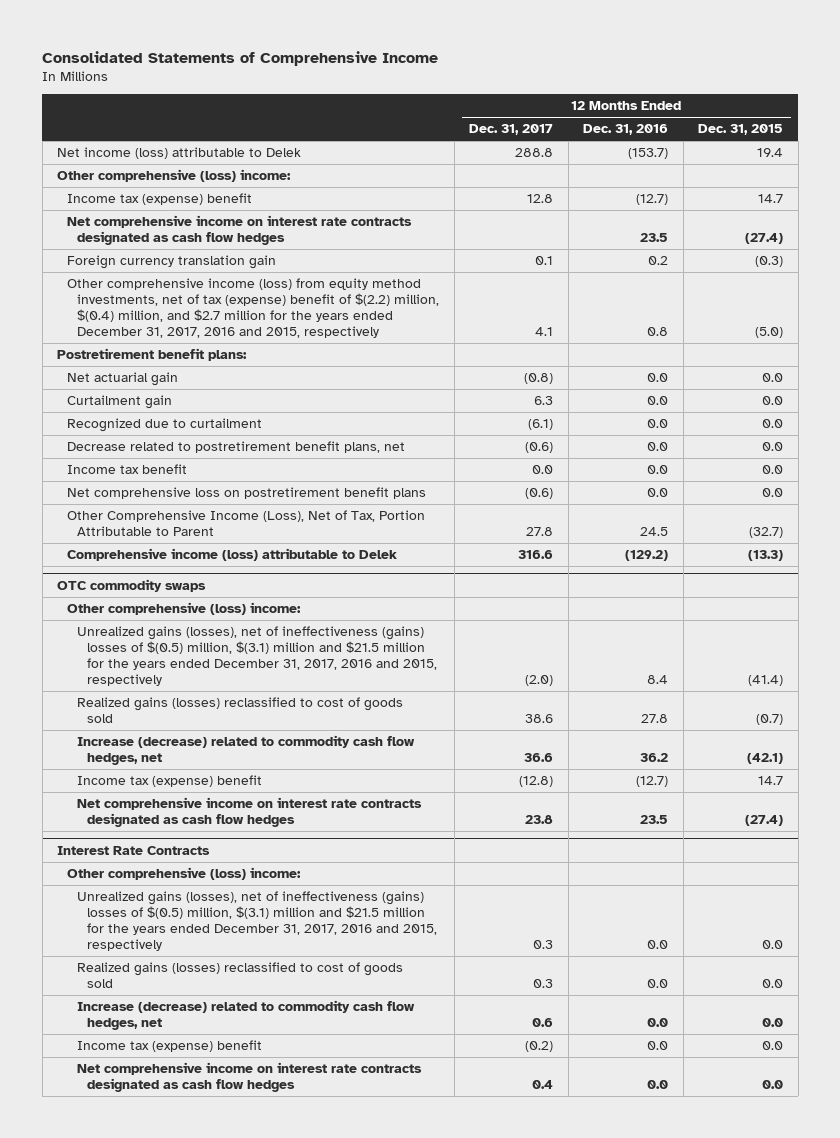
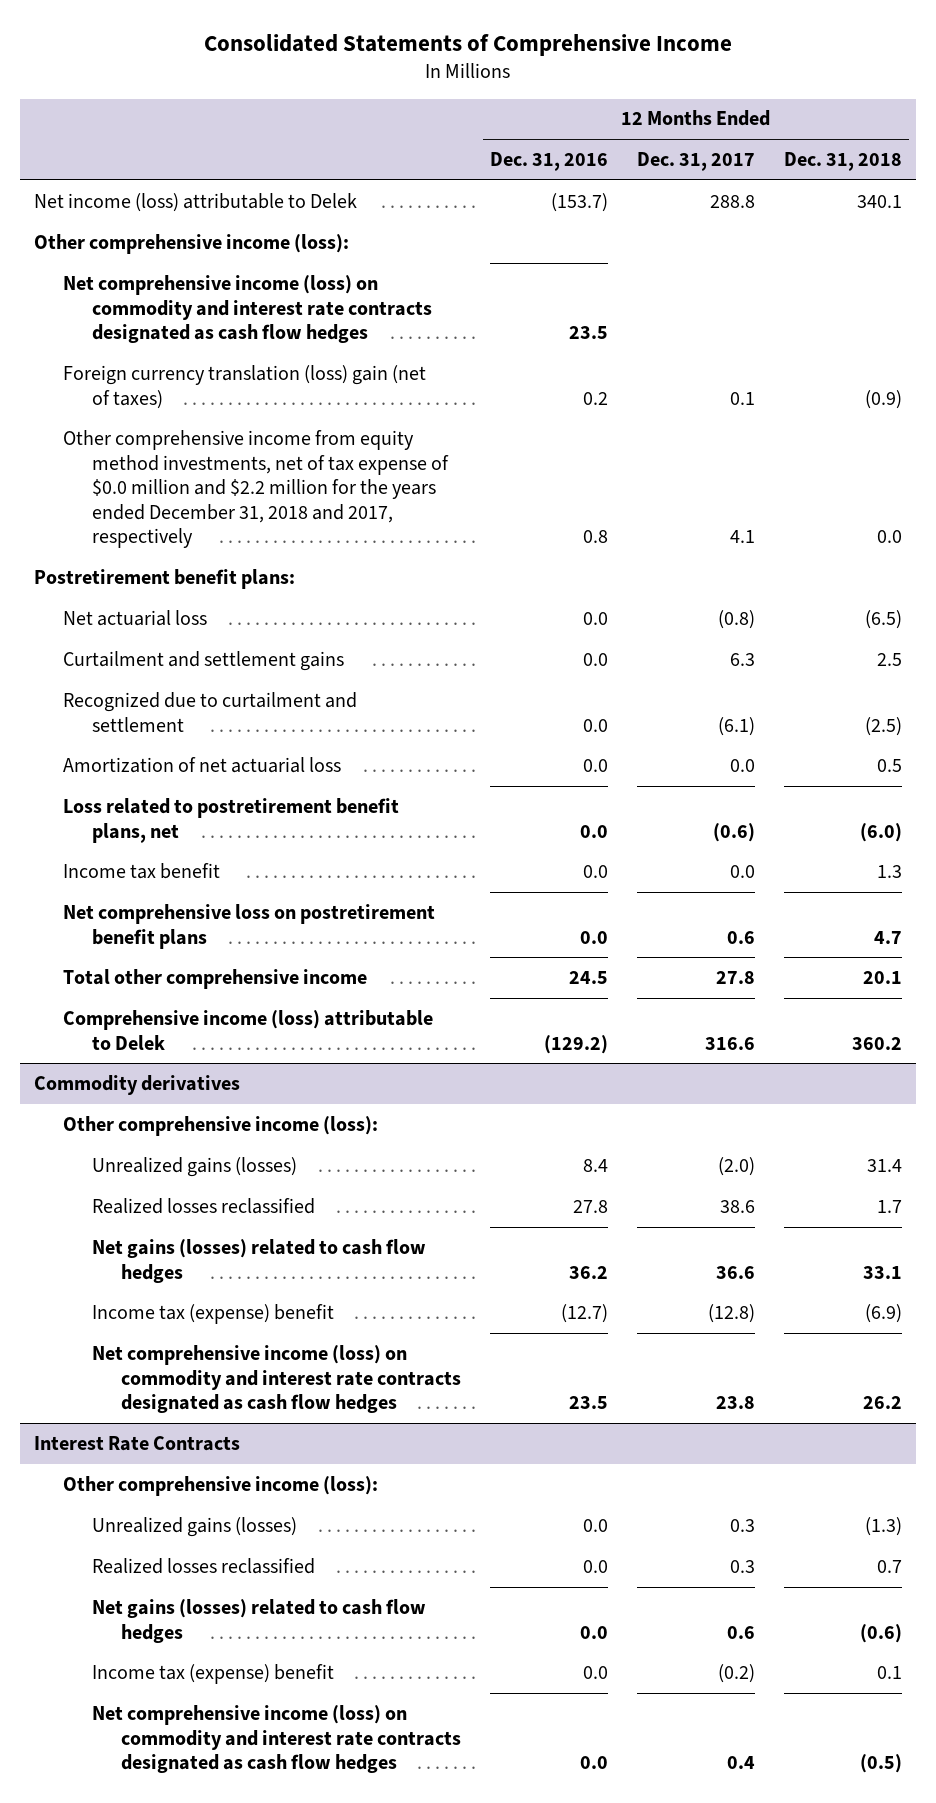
- | 12 Months Ended Dec. 31, 2017 | 12 Months Ended Dec. 31, 2016 | 12 Months Ended Dec. 31, 2015
+ | 12 Months Ended Dec. 31, 2016 | 12 Months Ended Dec. 31, 2017 | 12 Months Ended Dec. 31, 2018
- Other comprehensive (loss) income:
- Income tax (expense) benefit | 12.8 | (12.7) | 14.7
- Net comprehensive income on interest rate contracts designated as cash flow hedges | | 23.5 | (27.4)
- Foreign currency translation gain | 0.1 | 0.2 | (0.3)
- Other comprehensive income (loss) from equity method investments, net of tax (expense) benefit of $(2.2) million, $(0.4) million, and $2.7 million for the years ended December 31, 2017, 2016 and 2015, respectively | 4.1 | 0.8 | (5.0)
+ Other comprehensive income (loss):
+ Net comprehensive income (loss) on commodity and interest rate contracts designated as cash flow hedges | 23.5 | |
+ Foreign currency translation (loss) gain (net of taxes) | 0.2 | 0.1 | (0.9)
+ Other comprehensive income from equity method investments, net of tax expense of $0.0 million and $2.2 million for the years ended December 31, 2018 and 2017, respectively | 0.8 | 4.1 | 0.0
- Net actuarial gain | (0.8) | 0.0 | 0.0
- Curtailment gain | 6.3 | 0.0 | 0.0
- Recognized due to curtailment | (6.1) | 0.0 | 0.0
- Decrease related to postretirement benefit plans, net | (0.6) | 0.0 | 0.0
+ Net actuarial loss | 0.0 | (0.8) | (6.5)
+ Curtailment and settlement gains | 0.0 | 6.3 | 2.5
+ Recognized due to curtailment and settlement | 0.0 | (6.1) | (2.5)
+ Amortization of net actuarial loss | 0.0 | 0.0 | 0.5
+ Loss related to postretirement benefit plans, net | 0.0 | (0.6) | (6.0)
- Net comprehensive loss on postretirement benefit plans | (0.6) | 0.0 | 0.0
- Other Comprehensive Income (Loss), Net of Tax, Portion Attributable to Parent | 27.8 | 24.5 | (32.7)
+ Net comprehensive loss on postretirement benefit plans | 0.0 | 0.6 | 4.7
+ Total other comprehensive income | 24.5 | 27.8 | 20.1
- OTC commodity swaps
- Other comprehensive (loss) income:
- Unrealized gains (losses), net of ineffectiveness (gains) losses of $(0.5) million, $(3.1) million and $21.5 million for the years ended December 31, 2017, 2016 and 2015, respectively | (2.0) | 8.4 | (41.4)
- Realized gains (losses) reclassified to cost of goods sold | 38.6 | 27.8 | (0.7)
- Increase (decrease) related to commodity cash flow hedges, net | 36.6 | 36.2 | (42.1)
+ Commodity derivatives
+ Other comprehensive income (loss):
+ Unrealized gains (losses) | 8.4 | (2.0) | 31.4
+ Realized losses reclassified | 27.8 | 38.6 | 1.7
+ Net gains (losses) related to cash flow hedges | 36.2 | 36.6 | 33.1
- Net comprehensive income on interest rate contracts designated as cash flow hedges | 23.8 | 23.5 | (27.4)
+ Net comprehensive income (loss) on commodity and interest rate contracts designated as cash flow hedges | 23.5 | 23.8 | 26.2
@ Interest Rate Contracts
- Other comprehensive (loss) income:
- Unrealized gains (losses), net of ineffectiveness (gains) losses of $(0.5) million, $(3.1) million and $21.5 million for the years ended December 31, 2017, 2016 and 2015, respectively | 0.3 | 0.0 | 0.0
- Realized gains (losses) reclassified to cost of goods sold | 0.3 | 0.0 | 0.0
- Increase (decrease) related to commodity cash flow hedges, net | 0.6 | 0.0 | 0.0
+ Other comprehensive income (loss):
+ Unrealized gains (losses) | 0.0 | 0.3 | (1.3)
+ Realized losses reclassified | 0.0 | 0.3 | 0.7
+ Net gains (losses) related to cash flow hedges | 0.0 | 0.6 | (0.6)
- Net comprehensive income on interest rate contracts designated as cash flow hedges | 0.4 | 0.0 | 0.0
+ Net comprehensive income (loss) on commodity and interest rate contracts designated as cash flow hedges | 0.0 | 0.4 | (0.5)

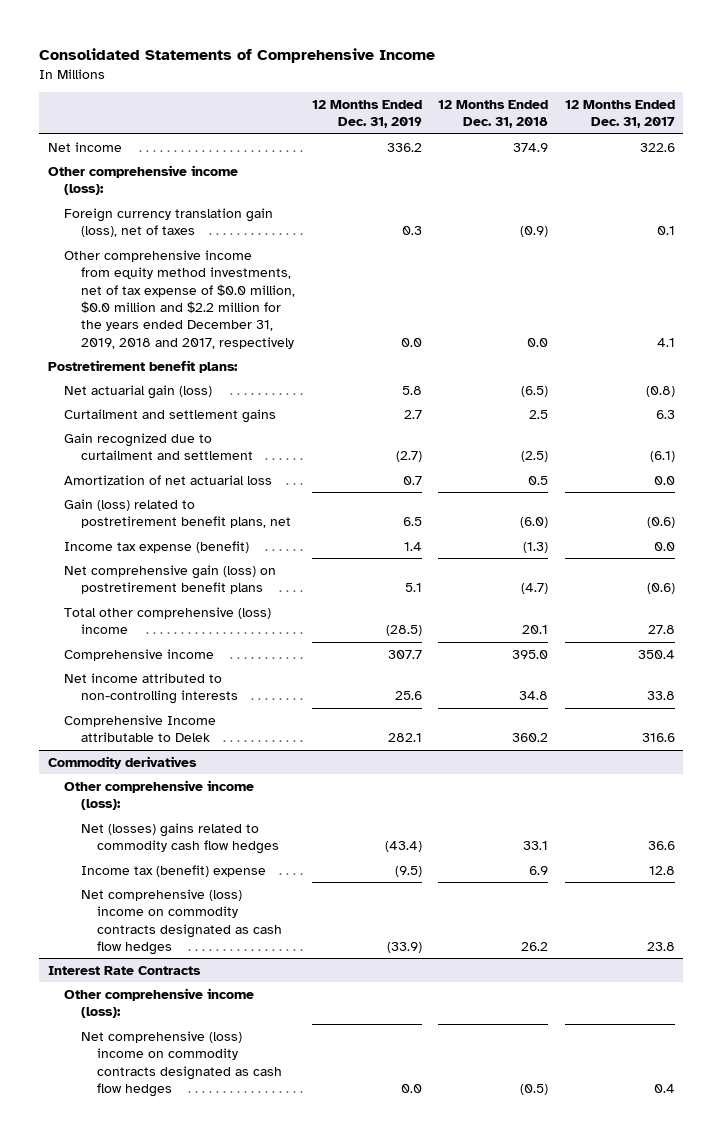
- | 12 Months Ended Dec. 31, 2016 | 12 Months Ended Dec. 31, 2017 | 12 Months Ended Dec. 31, 2018
+ | 12 Months Ended Dec. 31, 2019 | 12 Months Ended Dec. 31, 2018 | 12 Months Ended Dec. 31, 2017
- Net income (loss) attributable to Delek | (153.7) | 288.8 | 340.1
+ Net income | 336.2 | 374.9 | 322.6
- Net comprehensive income (loss) on commodity and interest rate contracts designated as cash flow hedges | 23.5 | |
- Foreign currency translation (loss) gain (net of taxes) | 0.2 | 0.1 | (0.9)
- Other comprehensive income from equity method investments, net of tax expense of $0.0 million and $2.2 million for the years ended December 31, 2018 and 2017, respectively | 0.8 | 4.1 | 0.0
+ Foreign currency translation gain (loss), net of taxes | 0.3 | (0.9) | 0.1
+ Other comprehensive income from equity method investments, net of tax expense of $0.0 million, $0.0 million and $2.2 million for the years ended December 31, 2019, 2018 and 2017, respectively | 0.0 | 0.0 | 4.1
- Net actuarial loss | 0.0 | (0.8) | (6.5)
+ Net actuarial gain (loss) | 5.8 | (6.5) | (0.8)
- Recognized due to curtailment and settlement | 0.0 | (6.1) | (2.5)
+ Gain recognized due to curtailment and settlement | (2.7) | (2.5) | (6.1)
- Loss related to postretirement benefit plans, net | 0.0 | (0.6) | (6.0)
- Income tax benefit | 0.0 | 0.0 | 1.3
- Net comprehensive loss on postretirement benefit plans | 0.0 | 0.6 | 4.7
- Total other comprehensive income | 24.5 | 27.8 | 20.1
- Comprehensive income (loss) attributable to Delek | (129.2) | 316.6 | 360.2
+ Gain (loss) related to postretirement benefit plans, net | 6.5 | (6.0) | (0.6)
+ Income tax expense (benefit) | 1.4 | (1.3) | 0.0
+ Net comprehensive gain (loss) on postretirement benefit plans | 5.1 | (4.7) | (0.6)
+ Total other comprehensive (loss) income | (28.5) | 20.1 | 27.8
+ Comprehensive income | 307.7 | 395.0 | 350.4
+ Net income attributed to non-controlling interests | 25.6 | 34.8 | 33.8
+ Comprehensive Income attributable to Delek | 282.1 | 360.2 | 316.6
@ Commodity derivatives
- Unrealized gains (losses) | 8.4 | (2.0) | 31.4
- Realized losses reclassified | 27.8 | 38.6 | 1.7
- Net gains (losses) related to cash flow hedges | 36.2 | 36.6 | 33.1
- Income tax (expense) benefit | (12.7) | (12.8) | (6.9)
- Net comprehensive income (loss) on commodity and interest rate contracts designated as cash flow hedges | 23.5 | 23.8 | 26.2
+ Net (losses) gains related to commodity cash flow hedges | (43.4) | 33.1 | 36.6
+ Income tax (benefit) expense | (9.5) | 6.9 | 12.8
+ Net comprehensive (loss) income on commodity contracts designated as cash flow hedges | (33.9) | 26.2 | 23.8
@ Interest Rate Contracts
- Unrealized gains (losses) | 0.0 | 0.3 | (1.3)
- Realized losses reclassified | 0.0 | 0.3 | 0.7
- Net gains (losses) related to cash flow hedges | 0.0 | 0.6 | (0.6)
- Income tax (expense) benefit | 0.0 | (0.2) | 0.1
- Net comprehensive income (loss) on commodity and interest rate contracts designated as cash flow hedges | 0.0 | 0.4 | (0.5)
+ Net comprehensive (loss) income on commodity contracts designated as cash flow hedges | 0.0 | (0.5) | 0.4

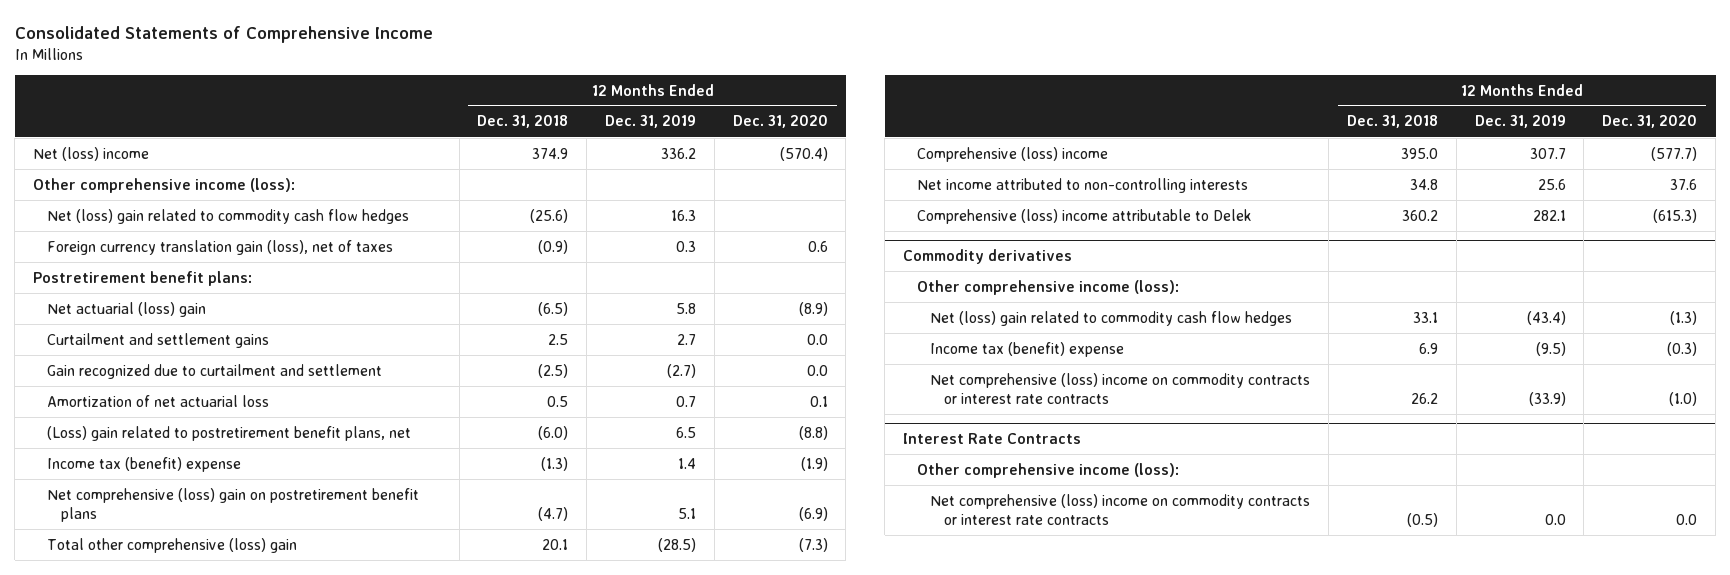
- | 12 Months Ended Dec. 31, 2019 | 12 Months Ended Dec. 31, 2018 | 12 Months Ended Dec. 31, 2017
+ | 12 Months Ended Dec. 31, 2018 | 12 Months Ended Dec. 31, 2019 | 12 Months Ended Dec. 31, 2020
- Net income | 336.2 | 374.9 | 322.6
+ Net (loss) income | 374.9 | 336.2 | (570.4)
+ Net (loss) gain related to commodity cash flow hedges | (25.6) | 16.3 |
- Other comprehensive income from equity method investments, net of tax expense of $0.0 million, $0.0 million and $2.2 million for the years ended December 31, 2019, 2018 and 2017, respectively | 0.0 | 0.0 | 4.1
- Net actuarial gain (loss) | 5.8 | (6.5) | (0.8)
+ Net actuarial (loss) gain | (6.5) | 5.8 | (8.9)
- Gain (loss) related to postretirement benefit plans, net | 6.5 | (6.0) | (0.6)
- Income tax expense (benefit) | 1.4 | (1.3) | 0.0
- Net comprehensive gain (loss) on postretirement benefit plans | 5.1 | (4.7) | (0.6)
- Total other comprehensive (loss) income | (28.5) | 20.1 | 27.8
- Comprehensive income | 307.7 | 395.0 | 350.4
+ (Loss) gain related to postretirement benefit plans, net | (6.0) | 6.5 | (8.8)
+ Income tax (benefit) expense | (1.3) | 1.4 | (1.9)
+ Net comprehensive (loss) gain on postretirement benefit plans | (4.7) | 5.1 | (6.9)
+ Total other comprehensive (loss) gain | 20.1 | (28.5) | (7.3)
+ Comprehensive (loss) income | 395.0 | 307.7 | (577.7)
- Comprehensive Income attributable to Delek | 282.1 | 360.2 | 316.6
+ Comprehensive (loss) income attributable to Delek | 360.2 | 282.1 | (615.3)
@ Commodity derivatives
- Net (losses) gains related to commodity cash flow hedges | (43.4) | 33.1 | 36.6
+ Net (loss) gain related to commodity cash flow hedges | 33.1 | (43.4) | (1.3)
- Net comprehensive (loss) income on commodity contracts designated as cash flow hedges | (33.9) | 26.2 | 23.8
+ Net comprehensive (loss) income on commodity contracts or interest rate contracts | 26.2 | (33.9) | (1.0)
@ Interest Rate Contracts
- Net comprehensive (loss) income on commodity contracts designated as cash flow hedges | 0.0 | (0.5) | 0.4
+ Net comprehensive (loss) income on commodity contracts or interest rate contracts | (0.5) | 0.0 | 0.0

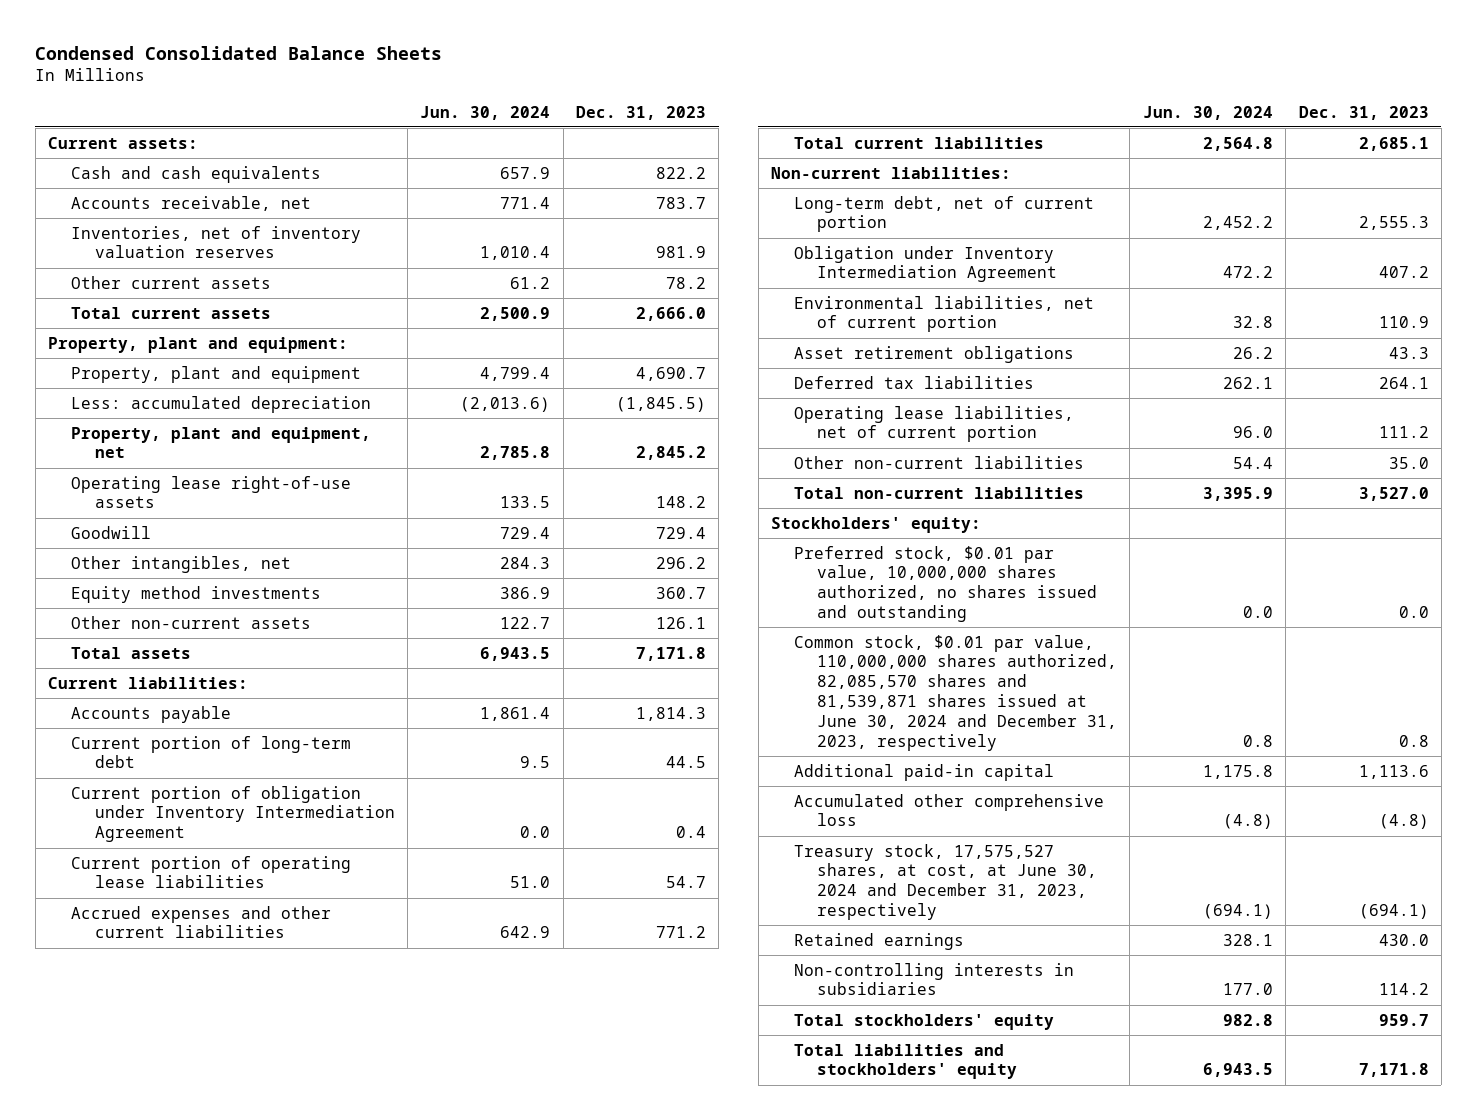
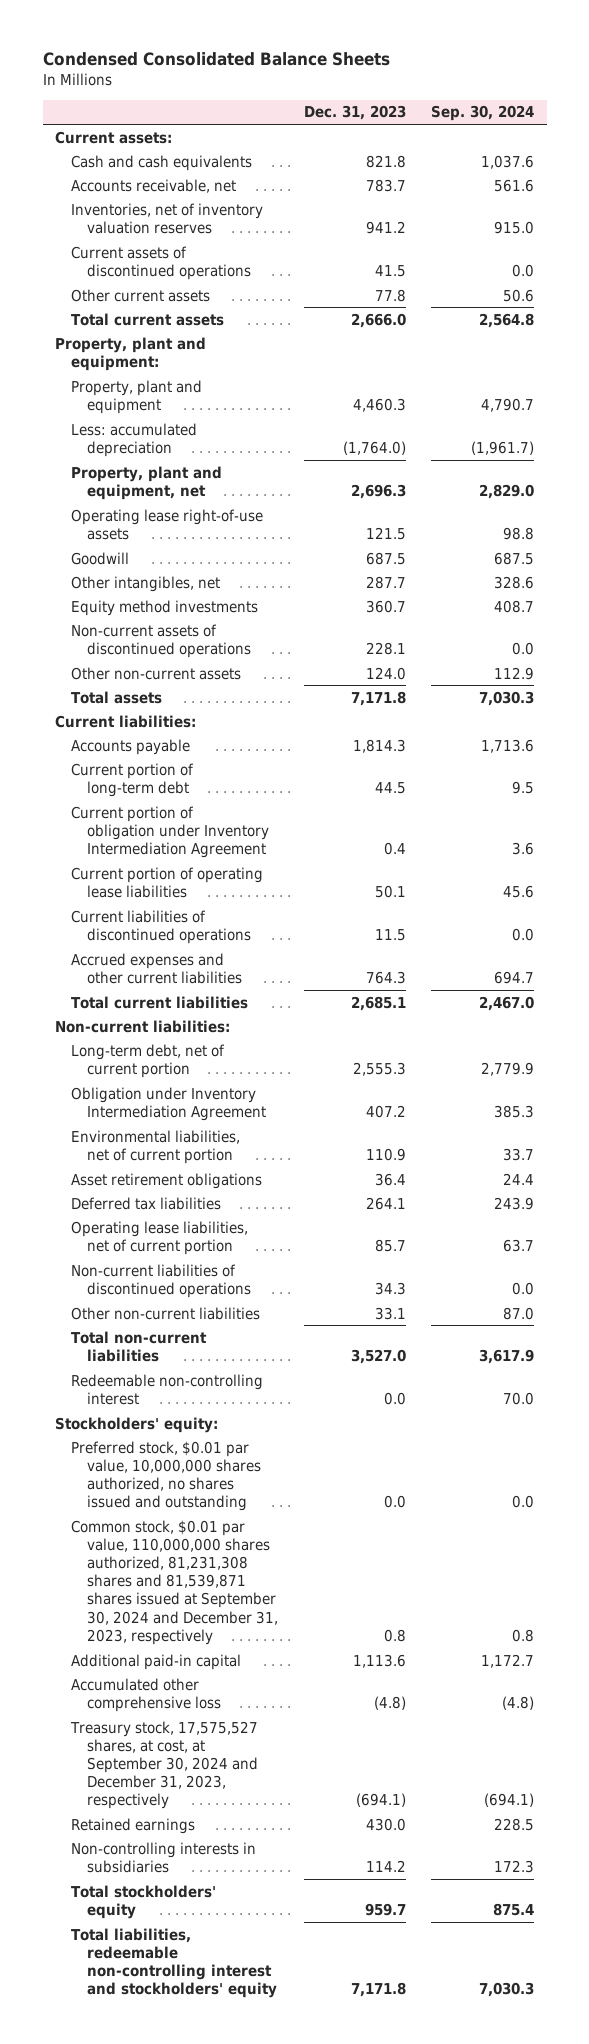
- | Jun. 30, 2024 | Dec. 31, 2023
+ | Dec. 31, 2023 | Sep. 30, 2024
- Cash and cash equivalents | 657.9 | 822.2
+ Cash and cash equivalents | 821.8 | 1,037.6
- Inventories, net of inventory valuation reserves | 1,010.4 | 981.9
- Other current assets | 61.2 | 78.2
+ Inventories, net of inventory valuation reserves | 941.2 | 915.0
+ Current assets of discontinued operations | 41.5 | 0.0
+ Other current assets | 77.8 | 50.6
- Property, plant and equipment | 4,799.4 | 4,690.7
- Less: accumulated depreciation | (2,013.6) | (1,845.5)
- Property, plant and equipment, net | 2,785.8 | 2,845.2
- Operating lease right-of-use assets | 133.5 | 148.2
- Goodwill | 729.4 | 729.4
- Other intangibles, net | 284.3 | 296.2
+ Property, plant and equipment | 4,460.3 | 4,790.7
+ Less: accumulated depreciation | (1,764.0) | (1,961.7)
+ Property, plant and equipment, net | 2,696.3 | 2,829.0
+ Operating lease right-of-use assets | 121.5 | 98.8
+ Goodwill | 687.5 | 687.5
+ Other intangibles, net | 287.7 | 328.6
- Other non-current assets | 122.7 | 126.1
+ Non-current assets of discontinued operations | 228.1 | 0.0
+ Other non-current assets | 124.0 | 112.9
- Current portion of operating lease liabilities | 51.0 | 54.7
- Accrued expenses and other current liabilities | 642.9 | 771.2
+ Current portion of operating lease liabilities | 50.1 | 45.6
+ Current liabilities of discontinued operations | 11.5 | 0.0
+ Accrued expenses and other current liabilities | 764.3 | 694.7
- Asset retirement obligations | 26.2 | 43.3
+ Asset retirement obligations | 36.4 | 24.4
- Operating lease liabilities, net of current portion | 96.0 | 111.2
- Other non-current liabilities | 54.4 | 35.0
+ Operating lease liabilities, net of current portion | 85.7 | 63.7
+ Non-current liabilities of discontinued operations | 34.3 | 0.0
+ Other non-current liabilities | 33.1 | 87.0
+ Redeemable non-controlling interest | 0.0 | 70.0
- Common stock, $0.01 par value, 110,000,000 shares authorized, 82,085,570 shares and 81,539,871 shares issued at June 30, 2024 and December 31, 2023, respectively | 0.8 | 0.8
+ Common stock, $0.01 par value, 110,000,000 shares authorized, 81,231,308 shares and 81,539,871 shares issued at September 30, 2024 and December 31, 2023, respectively | 0.8 | 0.8
- Treasury stock, 17,575,527 shares, at cost, at June 30, 2024 and December 31, 2023, respectively | (694.1) | (694.1)
+ Treasury stock, 17,575,527 shares, at cost, at September 30, 2024 and December 31, 2023, respectively | (694.1) | (694.1)
- Total liabilities and stockholders' equity | 6,943.5 | 7,171.8
+ Total liabilities, redeemable non-controlling interest and stockholders' equity | 7,171.8 | 7,030.3

